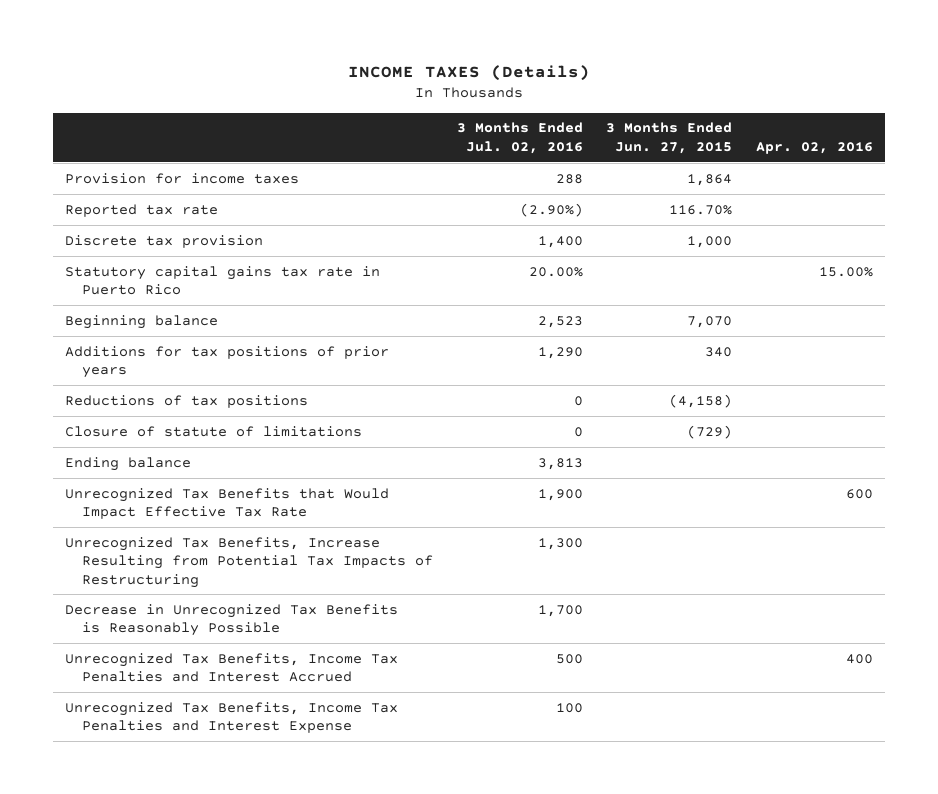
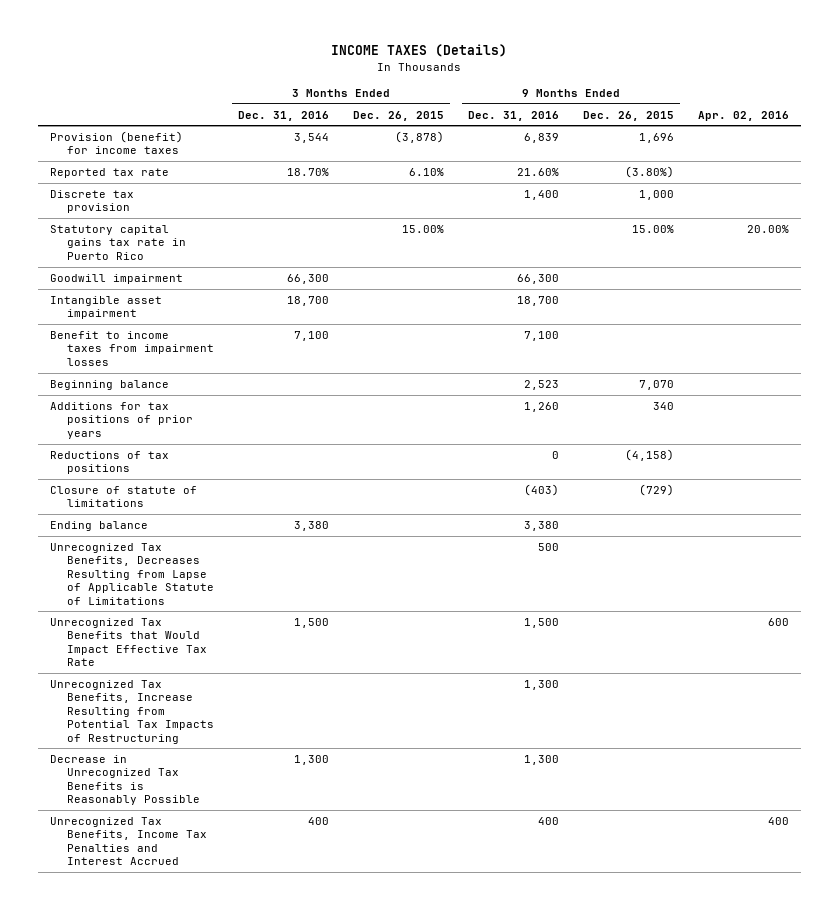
- | 3 Months Ended Jul. 02, 2016 | 3 Months Ended Jun. 27, 2015 | Apr. 02, 2016
+ | 3 Months Ended Dec. 31, 2016 | 3 Months Ended Dec. 26, 2015 | 9 Months Ended Dec. 31, 2016 | 9 Months Ended Dec. 26, 2015 | Apr. 02, 2016
- Provision for income taxes | 288 | 1,864 |
+ Provision (benefit) for income taxes | 3,544 | (3,878) | 6,839 | 1,696 |
- Statutory capital gains tax rate in Puerto Rico | 20.00% | | 15.00%
+ Statutory capital gains tax rate in Puerto Rico | | 15.00% | | 15.00% | 20.00%
+ Goodwill impairment | 66,300 | | 66,300 | |
+ Intangible asset impairment | 18,700 | | 18,700 | |
+ Benefit to income taxes from impairment losses | 7,100 | | 7,100 | |
+ Unrecognized Tax Benefits, Decreases Resulting from Lapse of Applicable Statute of Limitations | | | 500 | |
- Unrecognized Tax Benefits, Income Tax Penalties and Interest Expense | 100 | |

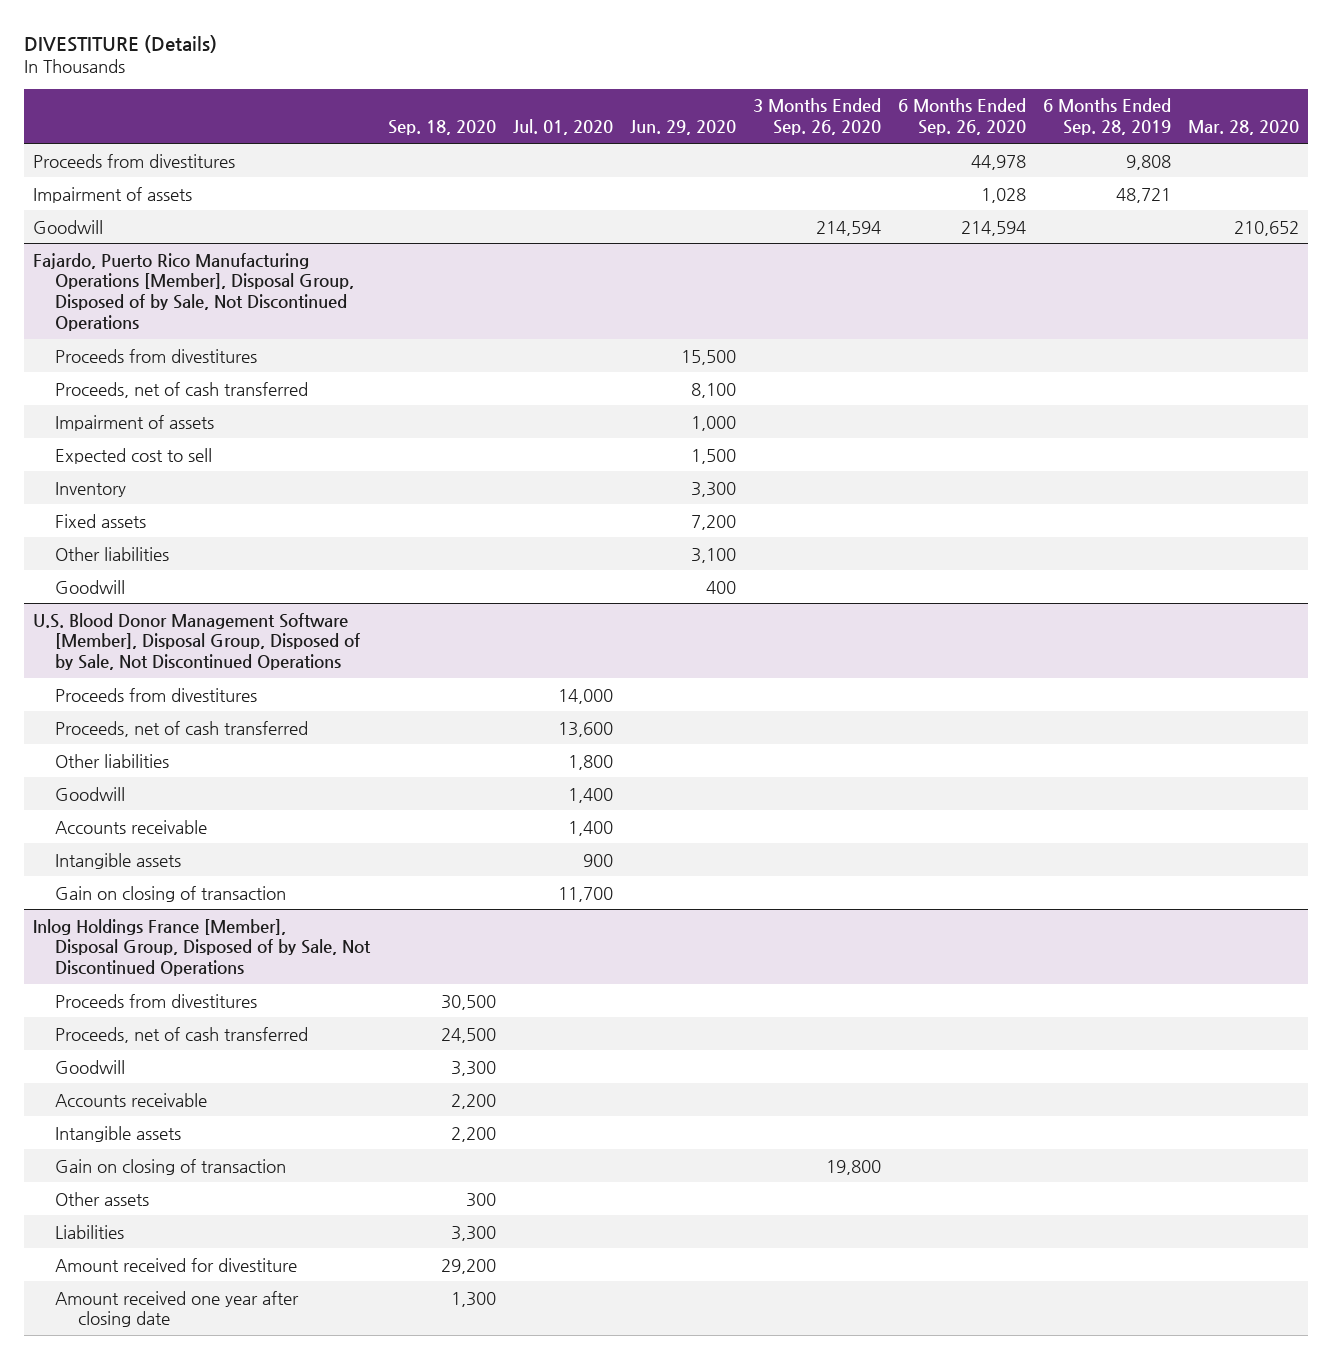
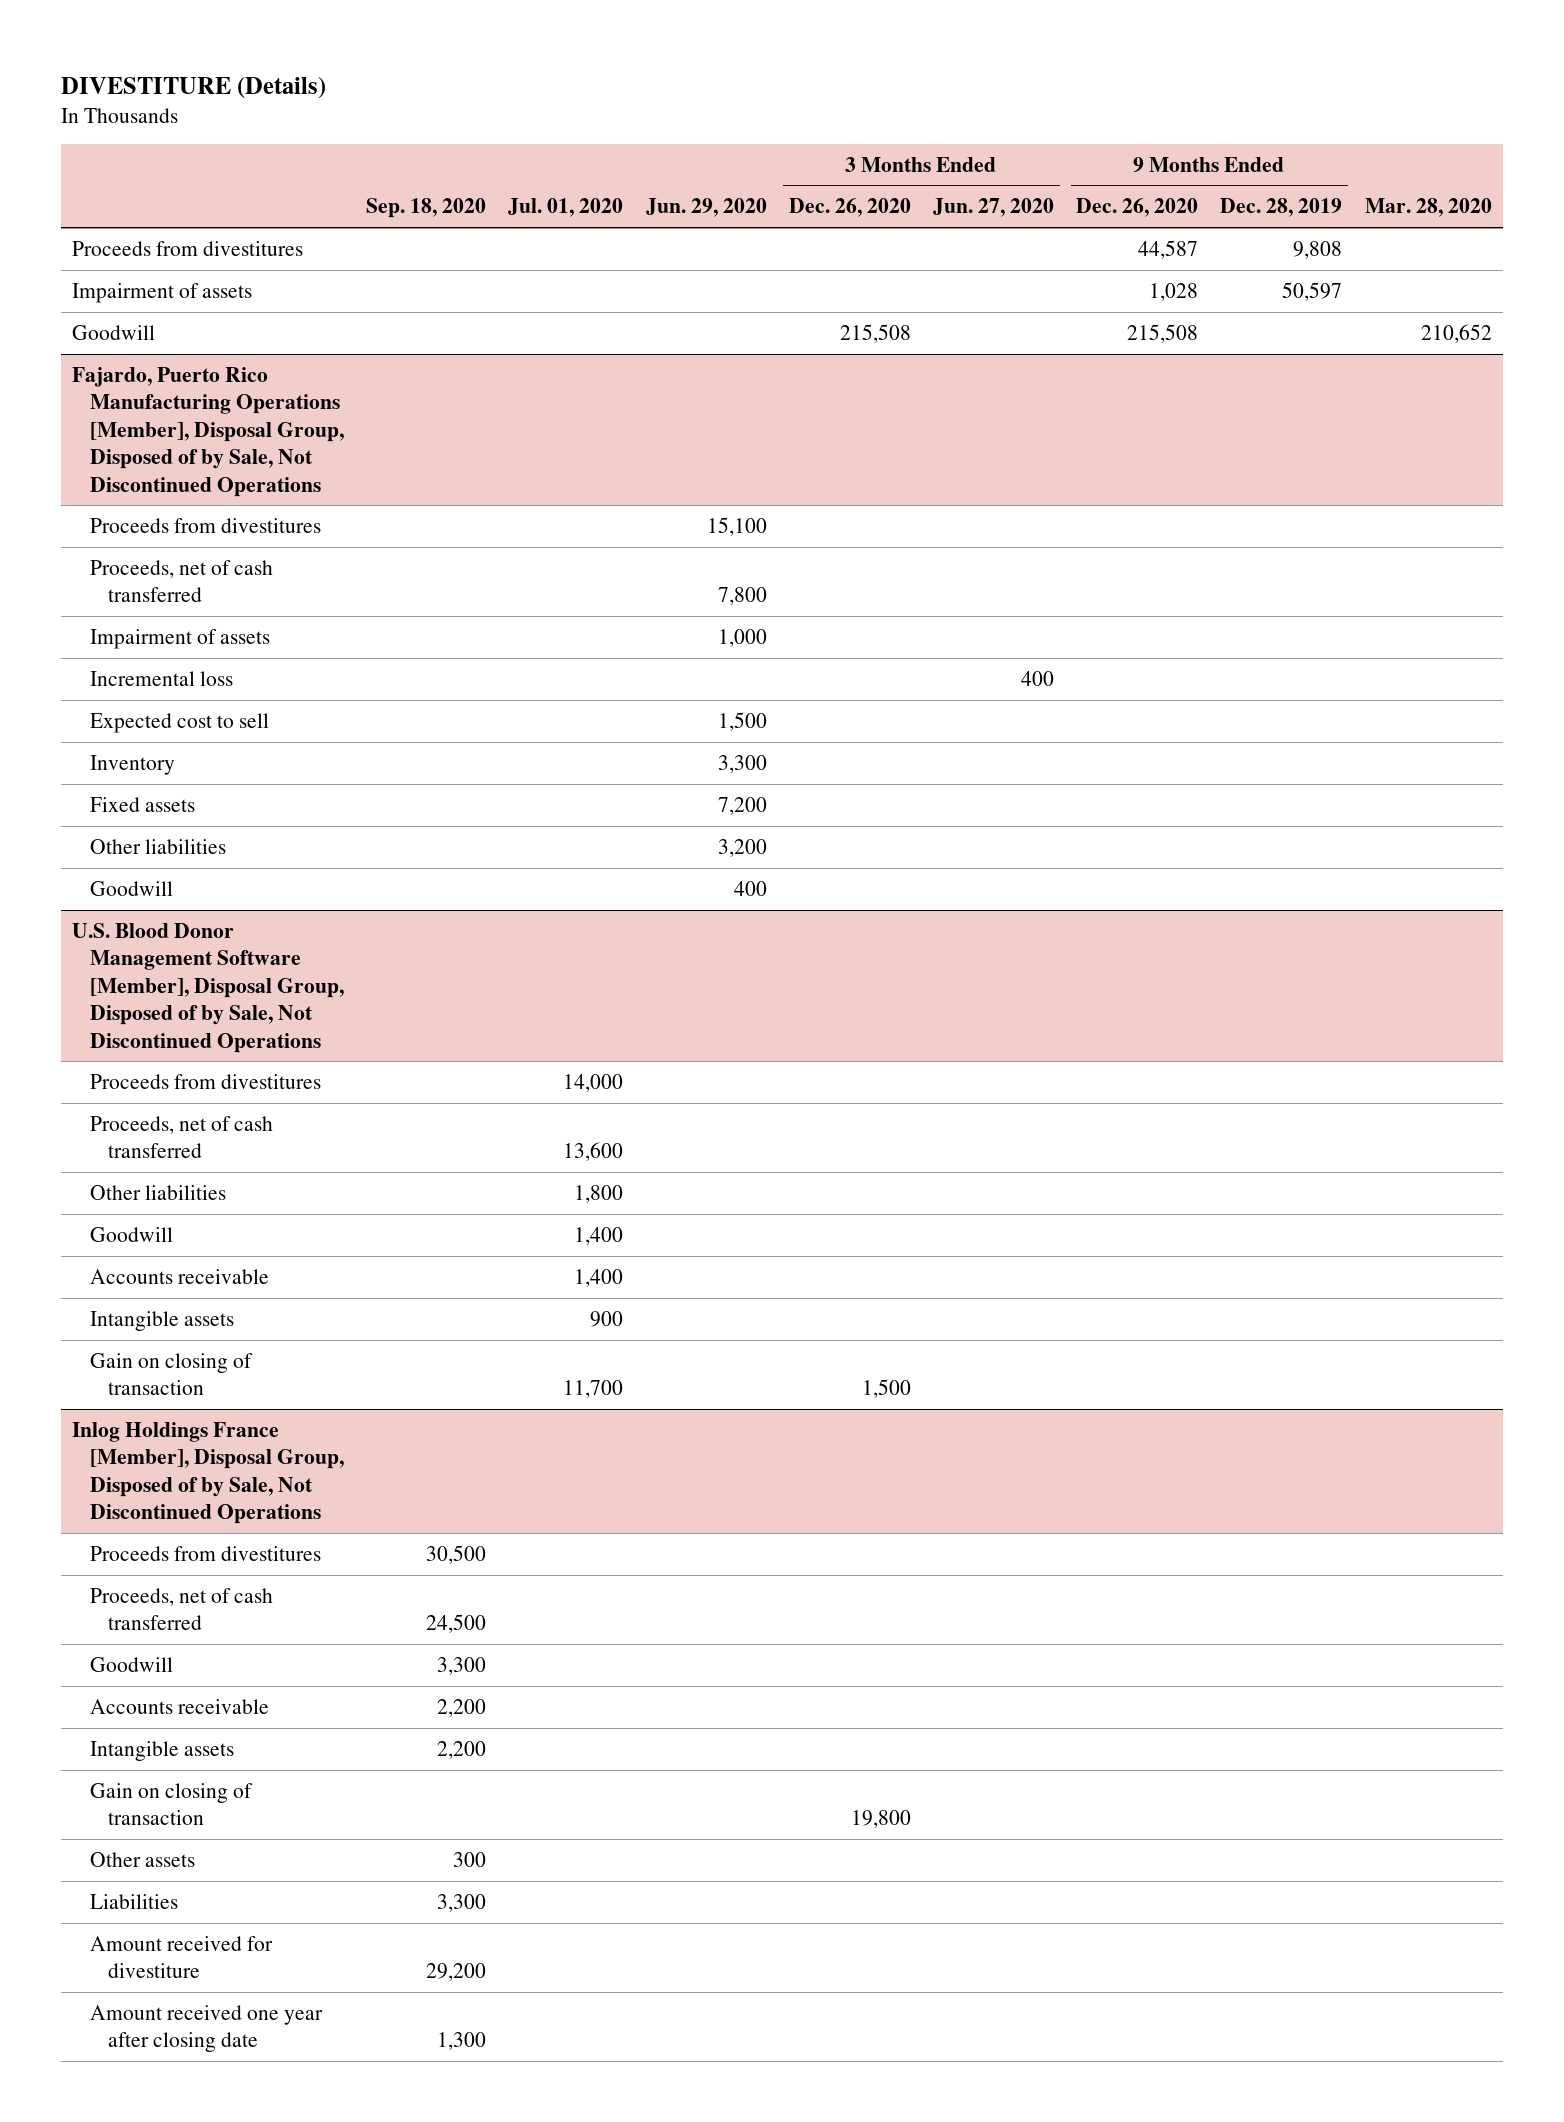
- | Sep. 18, 2020 | Jul. 01, 2020 | Jun. 29, 2020 | 3 Months Ended Sep. 26, 2020 | 6 Months Ended Sep. 26, 2020 | 6 Months Ended Sep. 28, 2019 | Mar. 28, 2020
+ | Sep. 18, 2020 | Jul. 01, 2020 | Jun. 29, 2020 | 3 Months Ended Dec. 26, 2020 | 3 Months Ended Jun. 27, 2020 | 9 Months Ended Dec. 26, 2020 | 9 Months Ended Dec. 28, 2019 | Mar. 28, 2020
@ Fajardo, Puerto Rico Manufacturing Operations [Member], Disposal Group, Disposed of by Sale, Not Discontinued Operations
- Proceeds from divestitures | | | 15,500 | | | |
- Proceeds, net of cash transferred | | | 8,100 | | | |
+ Proceeds from divestitures | | | 15,100 | | | | |
+ Proceeds, net of cash transferred | | | 7,800 | | | | |
+ Incremental loss | | | | | 400 | | |
- Other liabilities | | | 3,100 | | | |
+ Other liabilities | | | 3,200 | | | | |

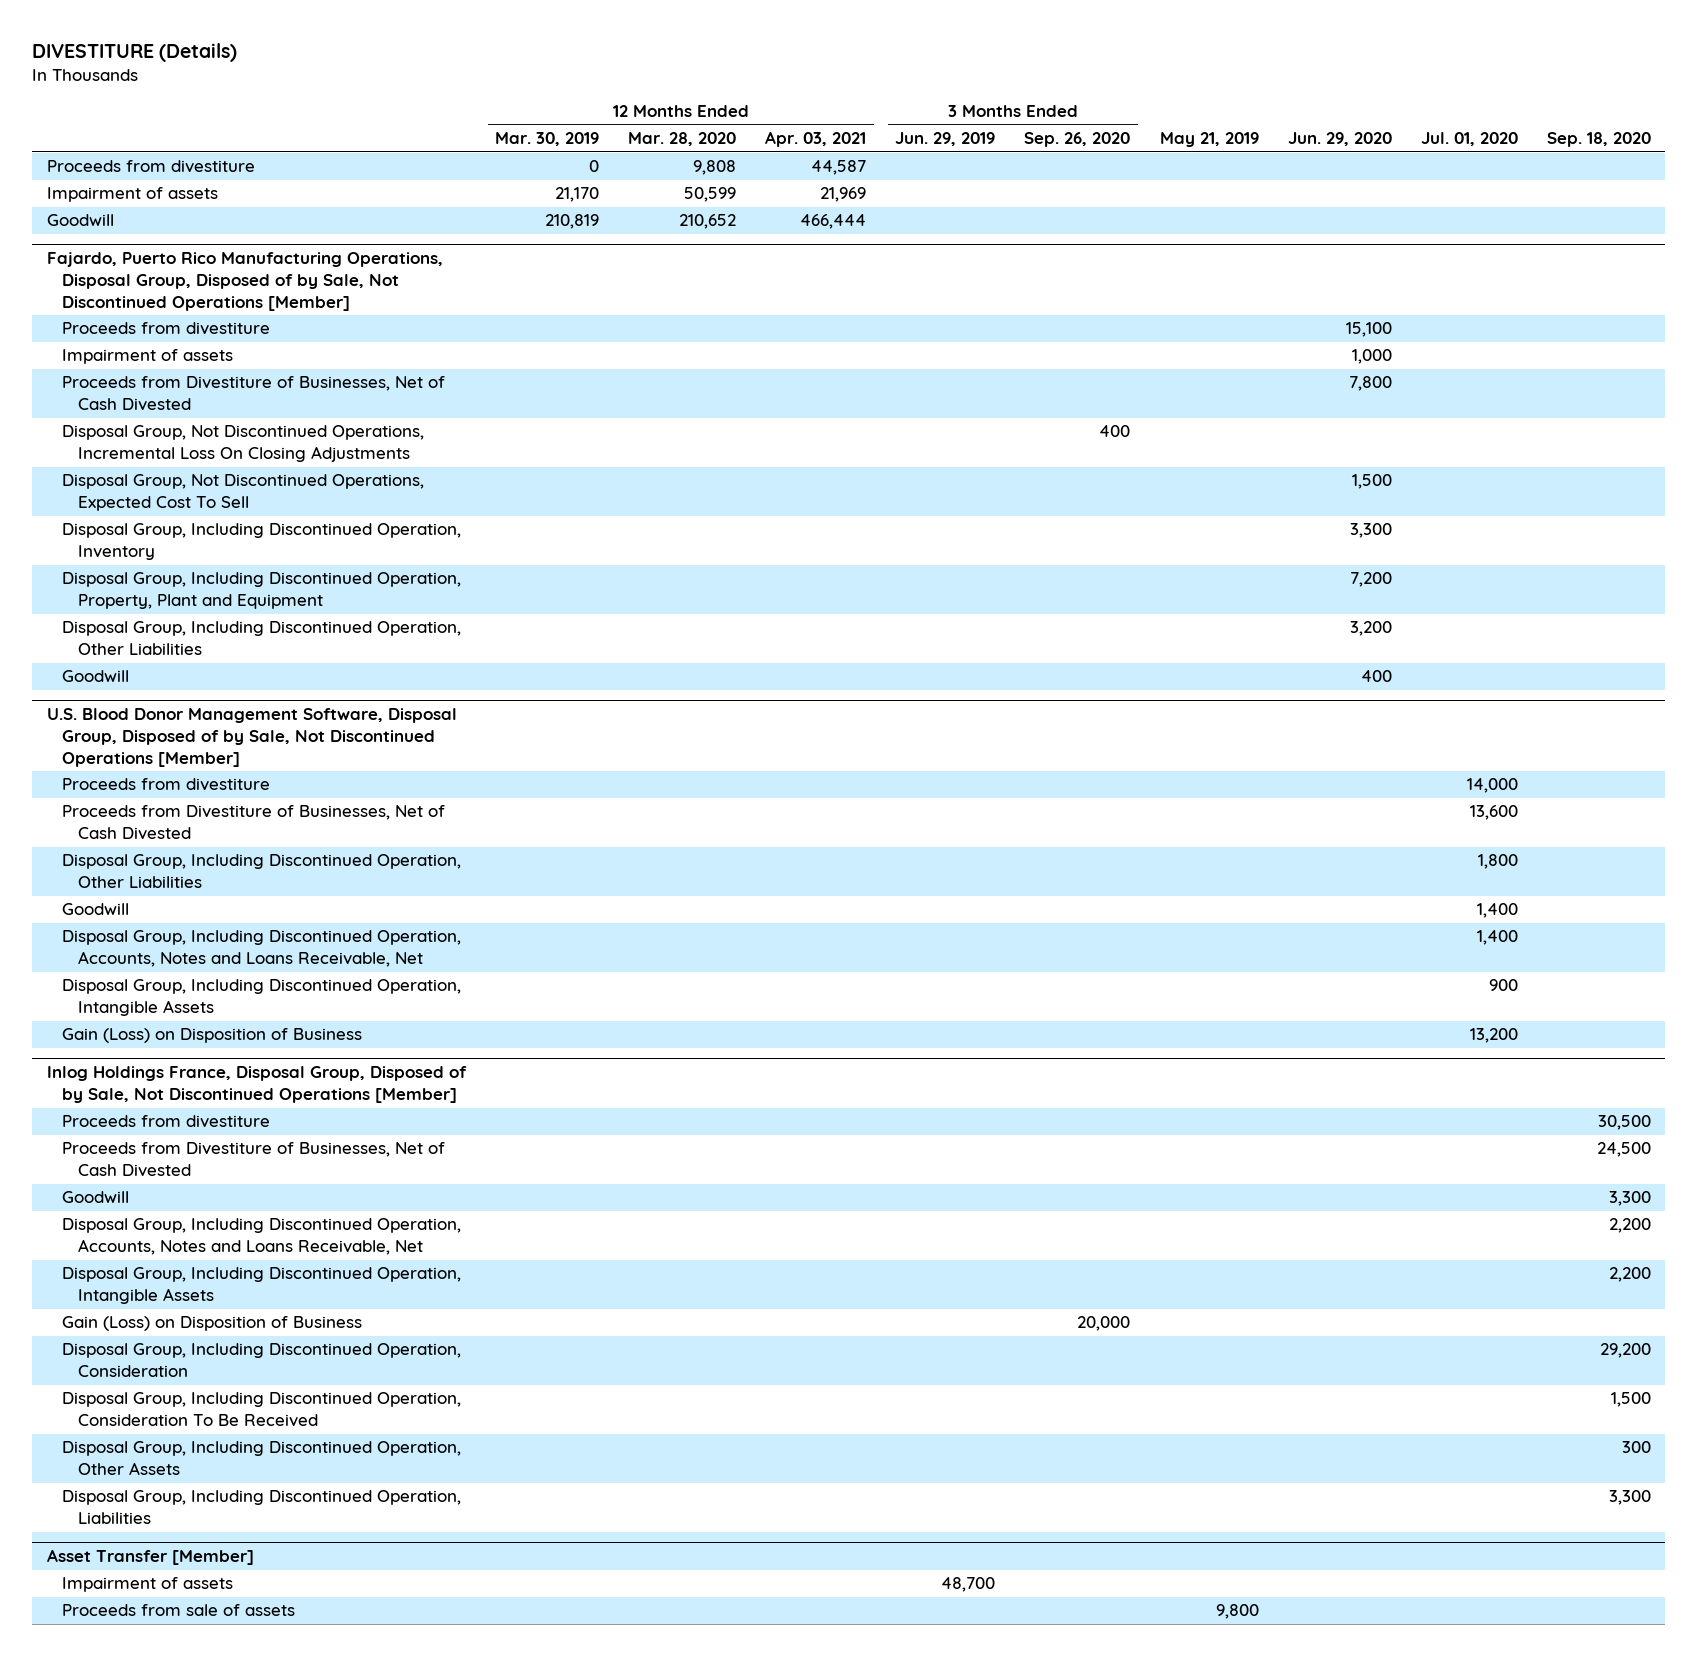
- | Sep. 18, 2020 | Jul. 01, 2020 | Jun. 29, 2020 | 3 Months Ended Dec. 26, 2020 | 3 Months Ended Jun. 27, 2020 | 9 Months Ended Dec. 26, 2020 | 9 Months Ended Dec. 28, 2019 | Mar. 28, 2020
+ | 12 Months Ended Mar. 30, 2019 | 12 Months Ended Mar. 28, 2020 | 12 Months Ended Apr. 03, 2021 | 3 Months Ended Jun. 29, 2019 | 3 Months Ended Sep. 26, 2020 | May 21, 2019 | Jun. 29, 2020 | Jul. 01, 2020 | Sep. 18, 2020
- Proceeds from divestitures | | | | | | 44,587 | 9,808 |
+ Proceeds from divestiture | 0 | 9,808 | 44,587 | | | | | |
- Fajardo, Puerto Rico Manufacturing Operations [Member], Disposal Group, Disposed of by Sale, Not Discontinued Operations
- Proceeds from divestitures | | | 15,100 | | | | |
- Proceeds, net of cash transferred | | | 7,800 | | | | |
+ Fajardo, Puerto Rico Manufacturing Operations, Disposal Group, Disposed of by Sale, Not Discontinued Operations [Member]
+ Proceeds from divestiture | | | | | | | 15,100 | |
- Incremental loss | | | | | 400 | | |
- Expected cost to sell | | | 1,500 | | | | |
- Inventory | | | 3,300 | | | | |
- Fixed assets | | | 7,200 | | | | |
- Other liabilities | | | 3,200 | | | | |
+ Proceeds from Divestiture of Businesses, Net of Cash Divested | | | | | | | 7,800 | |
+ Disposal Group, Not Discontinued Operations, Incremental Loss On Closing Adjustments | | | | | 400 | | | |
+ Disposal Group, Not Discontinued Operations, Expected Cost To Sell | | | | | | | 1,500 | |
+ Disposal Group, Including Discontinued Operation, Inventory | | | | | | | 3,300 | |
+ Disposal Group, Including Discontinued Operation, Property, Plant and Equipment | | | | | | | 7,200 | |
+ Disposal Group, Including Discontinued Operation, Other Liabilities | | | | | | | 3,200 | |
- U.S. Blood Donor Management Software [Member], Disposal Group, Disposed of by Sale, Not Discontinued Operations
- Proceeds from divestitures | | 14,000 | | | | | |
- Proceeds, net of cash transferred | | 13,600 | | | | | |
- Other liabilities | | 1,800 | | | | | |
+ U.S. Blood Donor Management Software, Disposal Group, Disposed of by Sale, Not Discontinued Operations [Member]
+ Proceeds from divestiture | | | | | | | | 14,000 |
+ Proceeds from Divestiture of Businesses, Net of Cash Divested | | | | | | | | 13,600 |
+ Disposal Group, Including Discontinued Operation, Other Liabilities | | | | | | | | 1,800 |
- Accounts receivable | | 1,400 | | | | | |
- Intangible assets | | 900 | | | | | |
- Gain on closing of transaction | | 11,700 | | 1,500 | | | |
- Inlog Holdings France [Member], Disposal Group, Disposed of by Sale, Not Discontinued Operations
- Proceeds from divestitures | 30,500 | | | | | | |
- Proceeds, net of cash transferred | 24,500 | | | | | | |
+ Disposal Group, Including Discontinued Operation, Accounts, Notes and Loans Receivable, Net | | | | | | | | 1,400 |
+ Disposal Group, Including Discontinued Operation, Intangible Assets | | | | | | | | 900 |
+ Gain (Loss) on Disposition of Business | | | | | | | | 13,200 |
+ Inlog Holdings France, Disposal Group, Disposed of by Sale, Not Discontinued Operations [Member]
+ Proceeds from divestiture | | | | | | | | | 30,500
+ Proceeds from Divestiture of Businesses, Net of Cash Divested | | | | | | | | | 24,500
- Accounts receivable | 2,200 | | | | | | |
- Intangible assets | 2,200 | | | | | | |
- Gain on closing of transaction | | | | 19,800 | | | |
- Other assets | 300 | | | | | | |
- Liabilities | 3,300 | | | | | | |
- Amount received for divestiture | 29,200 | | | | | | |
- Amount received one year after closing date | 1,300 | | | | | | |
+ Disposal Group, Including Discontinued Operation, Accounts, Notes and Loans Receivable, Net | | | | | | | | | 2,200
+ Disposal Group, Including Discontinued Operation, Intangible Assets | | | | | | | | | 2,200
+ Gain (Loss) on Disposition of Business | | | | | 20,000 | | | |
+ Disposal Group, Including Discontinued Operation, Consideration | | | | | | | | | 29,200
+ Disposal Group, Including Discontinued Operation, Consideration To Be Received | | | | | | | | | 1,500
+ Disposal Group, Including Discontinued Operation, Other Assets | | | | | | | | | 300
+ Disposal Group, Including Discontinued Operation, Liabilities | | | | | | | | | 3,300
+ Asset Transfer [Member]
+ Impairment of assets | | | | 48,700 | | | | |
+ Proceeds from sale of assets | | | | | | 9,800 | | |

